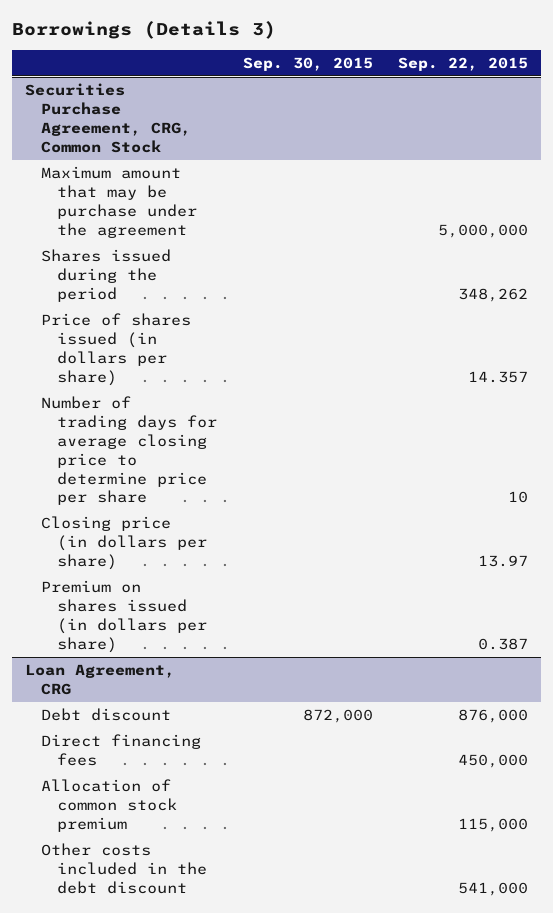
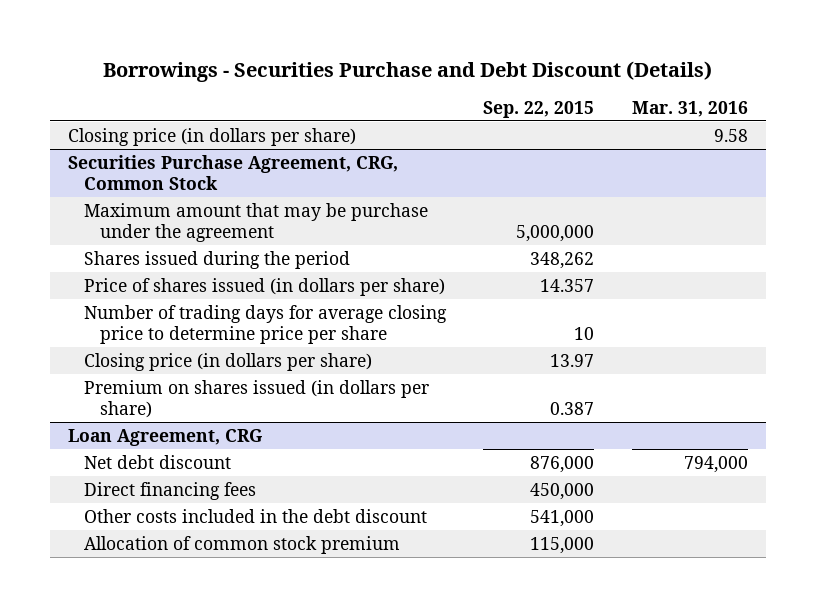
- Borrowings (Details 3)
+ Borrowings - Securities Purchase and Debt Discount (Details)
- | Sep. 30, 2015 | Sep. 22, 2015
+ | Sep. 22, 2015 | Mar. 31, 2016
+ Closing price (in dollars per share) | | 9.58
@ Loan Agreement, CRG
- Debt discount | 872,000 | 876,000
+ Net debt discount | 876,000 | 794,000
moved down: Allocation of common stock premium | 115,000 |

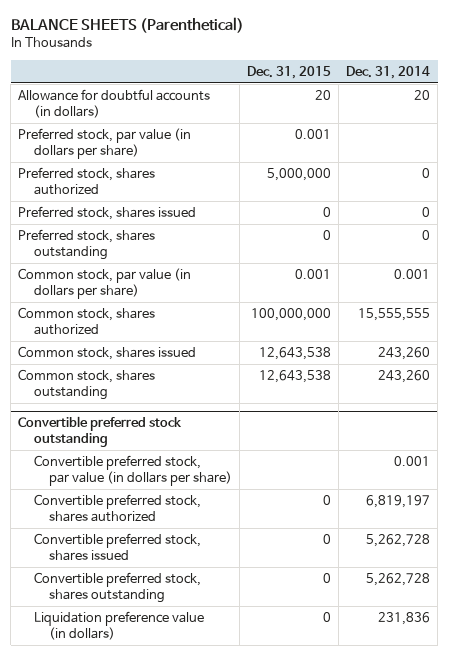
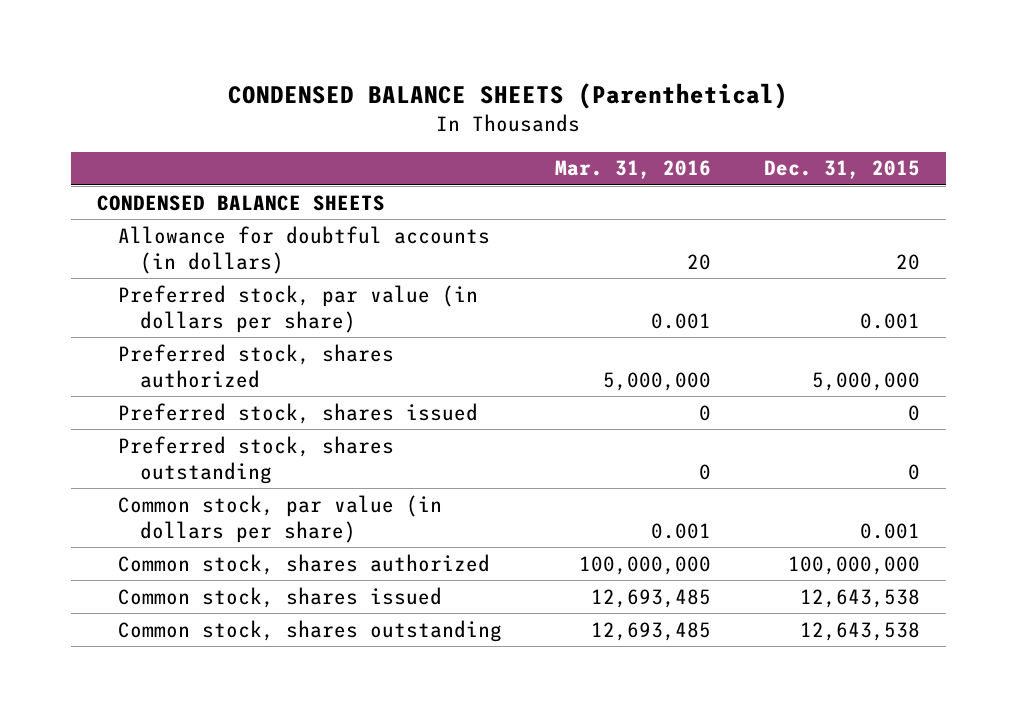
- BALANCE SHEETS (Parenthetical)
+ CONDENSED BALANCE SHEETS (Parenthetical)
- | Dec. 31, 2015 | Dec. 31, 2014
+ | Mar. 31, 2016 | Dec. 31, 2015
+ CONDENSED BALANCE SHEETS
- Convertible preferred stock outstanding
- Convertible preferred stock, par value (in dollars per share) | | 0.001
- Convertible preferred stock, shares authorized | 0 | 6,819,197
- Convertible preferred stock, shares issued | 0 | 5,262,728
- Convertible preferred stock, shares outstanding | 0 | 5,262,728
- Liquidation preference value (in dollars) | 0 | 231,836

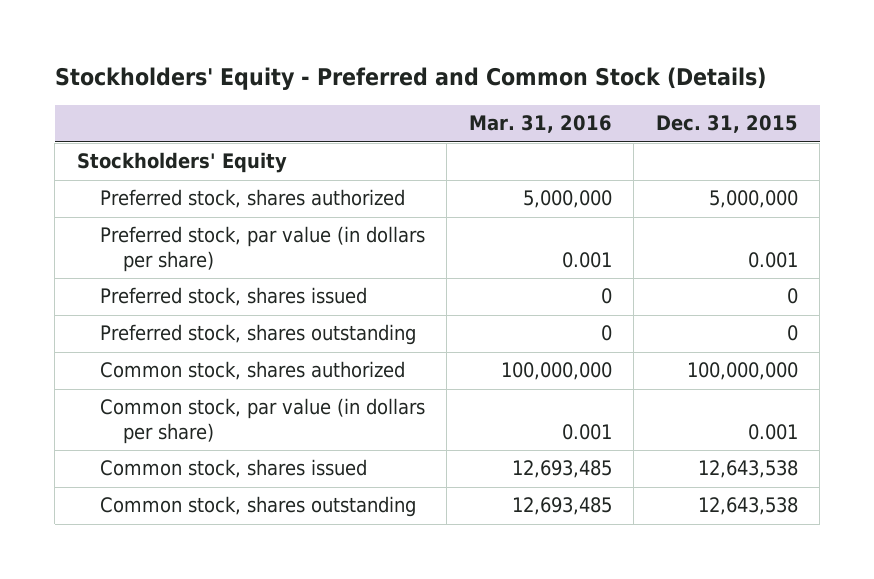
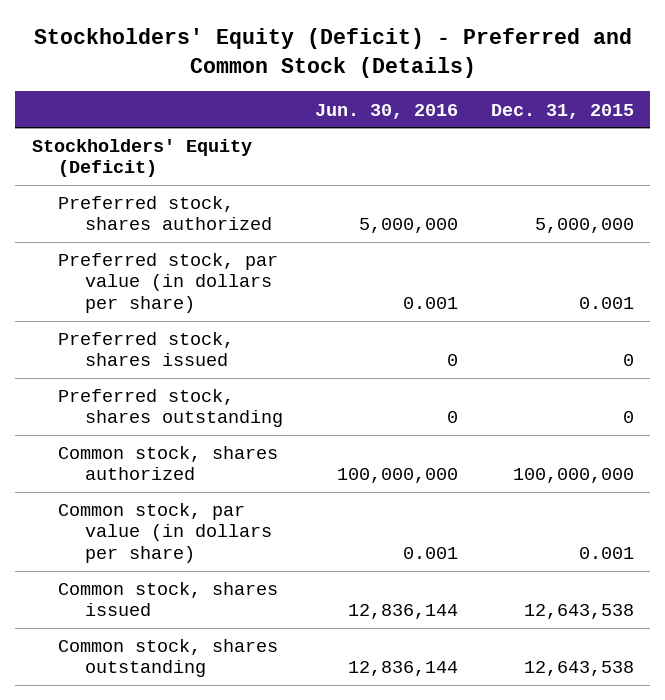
- Stockholders' Equity - Preferred and Common Stock (Details)
+ Stockholders' Equity (Deficit) - Preferred and Common Stock (Details)
- | Mar. 31, 2016 | Dec. 31, 2015
+ | Jun. 30, 2016 | Dec. 31, 2015
- Stockholders' Equity
+ Stockholders' Equity (Deficit)

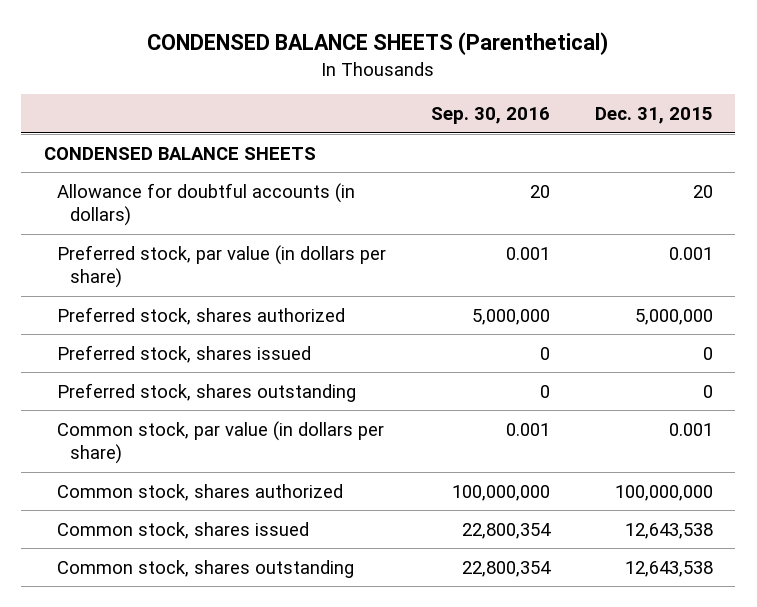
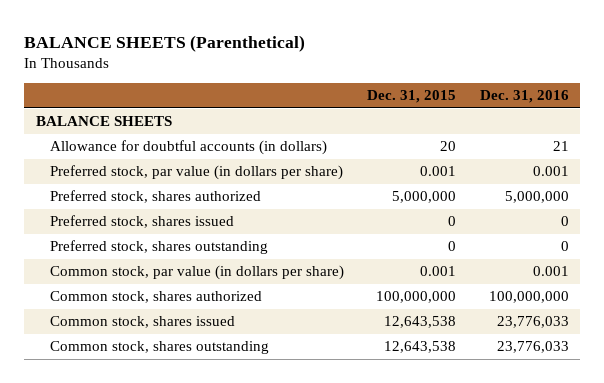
- CONDENSED BALANCE SHEETS (Parenthetical)
+ BALANCE SHEETS (Parenthetical)
- | Sep. 30, 2016 | Dec. 31, 2015
+ | Dec. 31, 2015 | Dec. 31, 2016
- CONDENSED BALANCE SHEETS
+ BALANCE SHEETS

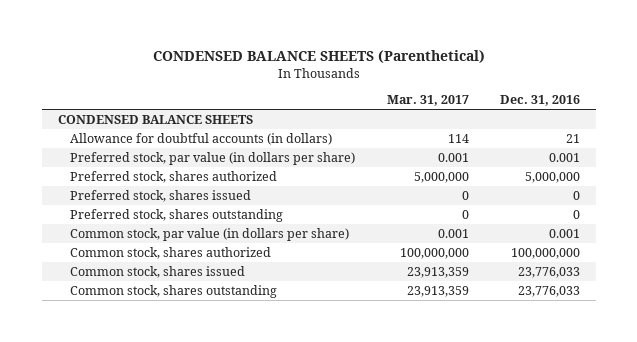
- BALANCE SHEETS (Parenthetical)
+ CONDENSED BALANCE SHEETS (Parenthetical)
- | Dec. 31, 2015 | Dec. 31, 2016
+ | Mar. 31, 2017 | Dec. 31, 2016
- BALANCE SHEETS
+ CONDENSED BALANCE SHEETS

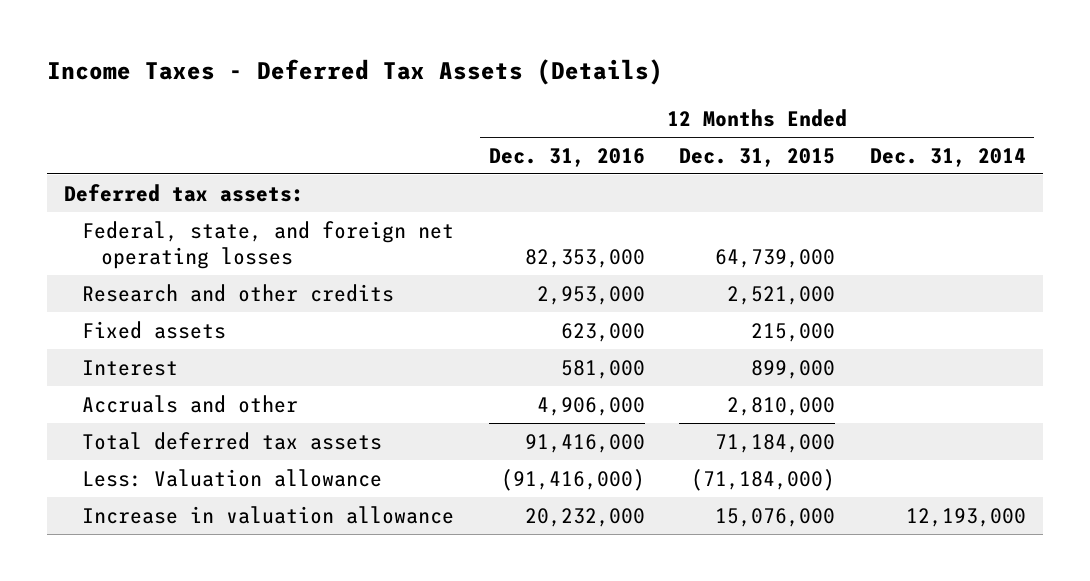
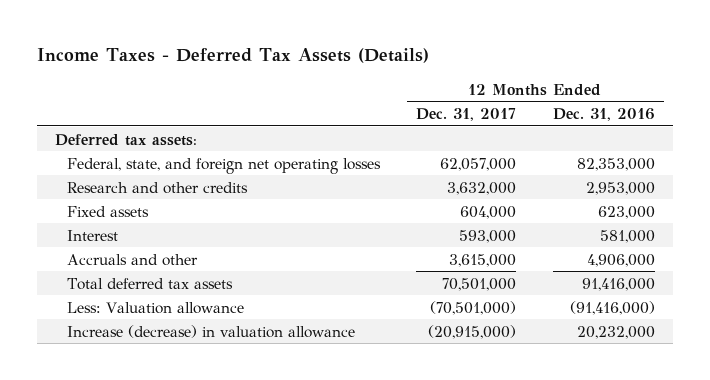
- | 12 Months Ended Dec. 31, 2016 | 12 Months Ended Dec. 31, 2015 | 12 Months Ended Dec. 31, 2014
+ | 12 Months Ended Dec. 31, 2017 | 12 Months Ended Dec. 31, 2016
- Increase in valuation allowance | 20,232,000 | 15,076,000 | 12,193,000
+ Increase (decrease) in valuation allowance | (20,915,000) | 20,232,000

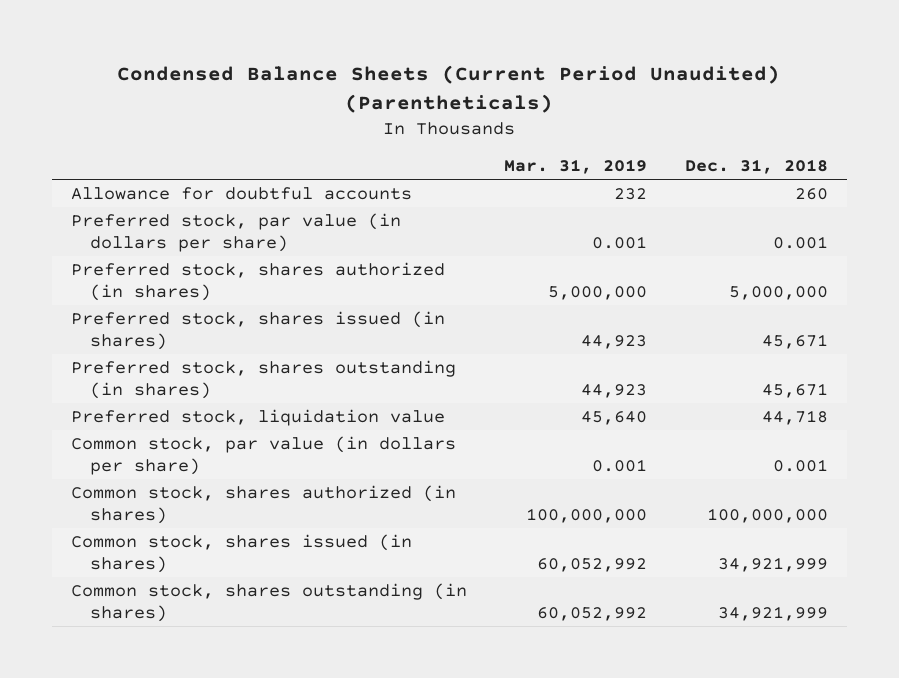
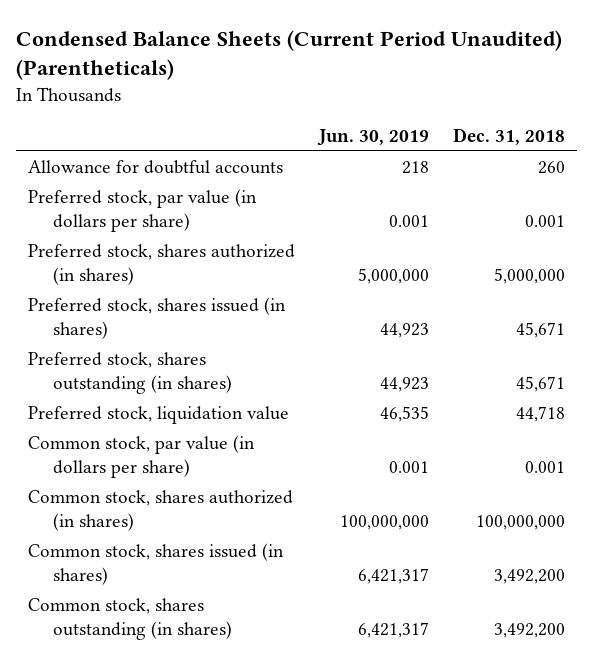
- | Mar. 31, 2019 | Dec. 31, 2018
+ | Jun. 30, 2019 | Dec. 31, 2018
- Common stock, shares issued (in shares) | 60,052,992 | 34,921,999
- Common stock, shares outstanding (in shares) | 60,052,992 | 34,921,999
+ Common stock, shares issued (in shares) | 6,421,317 | 3,492,200
+ Common stock, shares outstanding (in shares) | 6,421,317 | 3,492,200

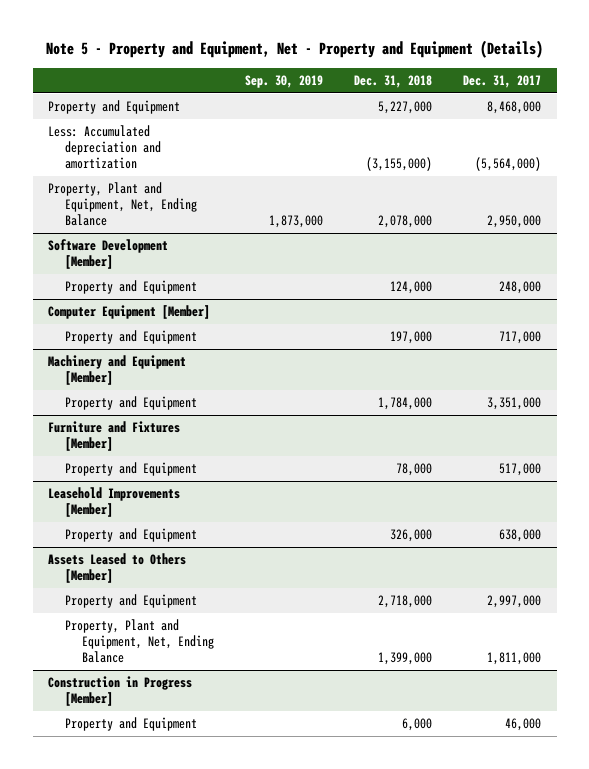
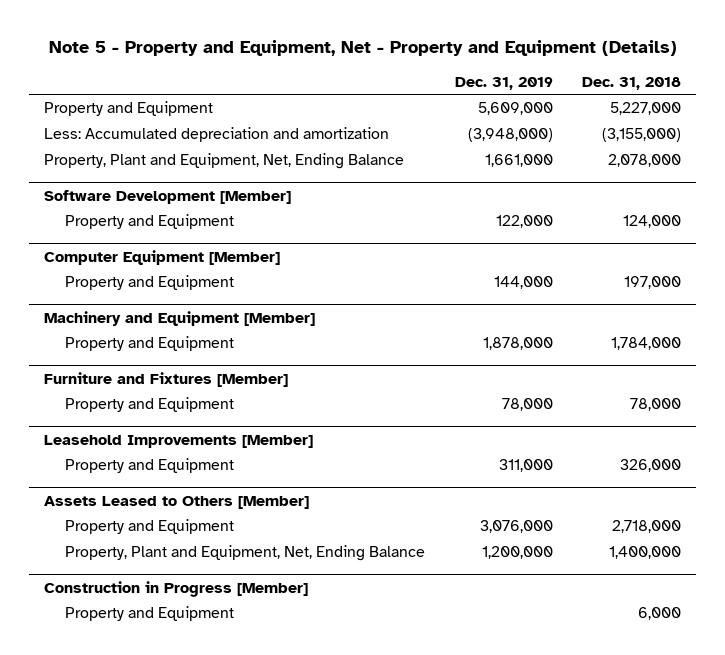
- | Sep. 30, 2019 | Dec. 31, 2018 | Dec. 31, 2017
+ | Dec. 31, 2019 | Dec. 31, 2018
@ Assets Leased to Others [Member]
- Property, Plant and Equipment, Net, Ending Balance | | 1,399,000 | 1,811,000
+ Property, Plant and Equipment, Net, Ending Balance | 1,200,000 | 1,400,000

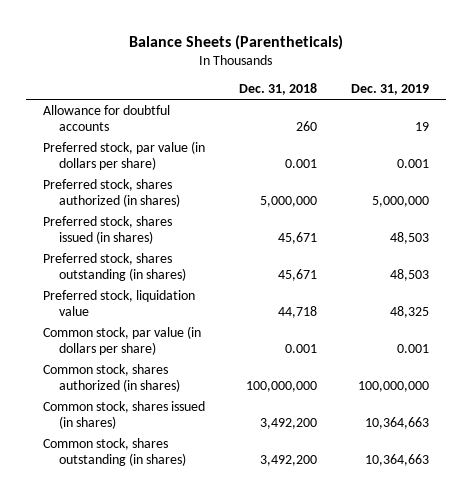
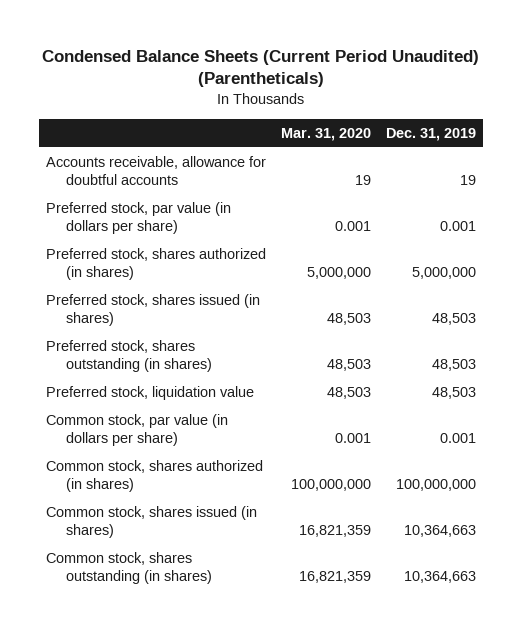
- Balance Sheets (Parentheticals)
+ Condensed Balance Sheets (Current Period Unaudited) (Parentheticals)
- | Dec. 31, 2018 | Dec. 31, 2019
+ | Mar. 31, 2020 | Dec. 31, 2019
- Allowance for doubtful accounts | 260 | 19
+ Accounts receivable, allowance for doubtful accounts | 19 | 19
- Preferred stock, liquidation value | 44,718 | 48,325
+ Preferred stock, liquidation value | 48,503 | 48,503

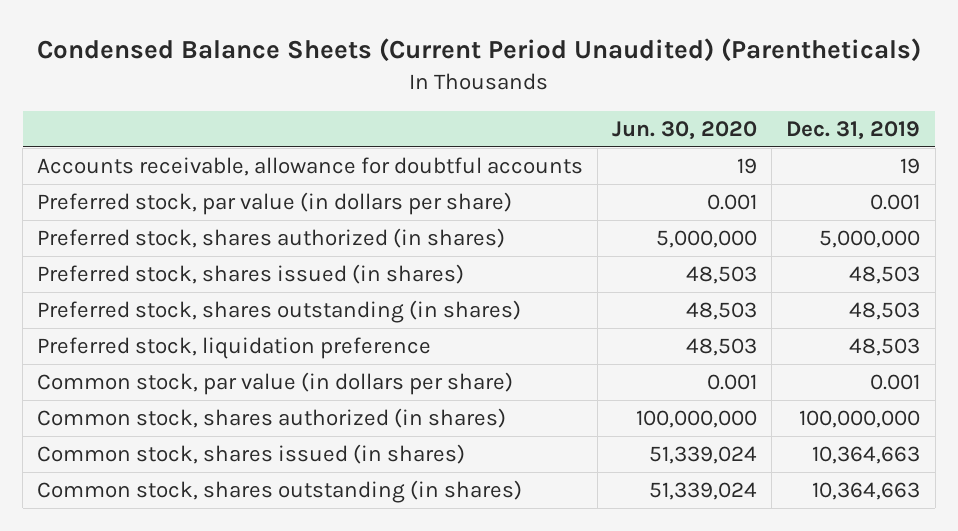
- | Mar. 31, 2020 | Dec. 31, 2019
+ | Jun. 30, 2020 | Dec. 31, 2019
- Preferred stock, liquidation value | 48,503 | 48,503
+ Preferred stock, liquidation preference | 48,503 | 48,503

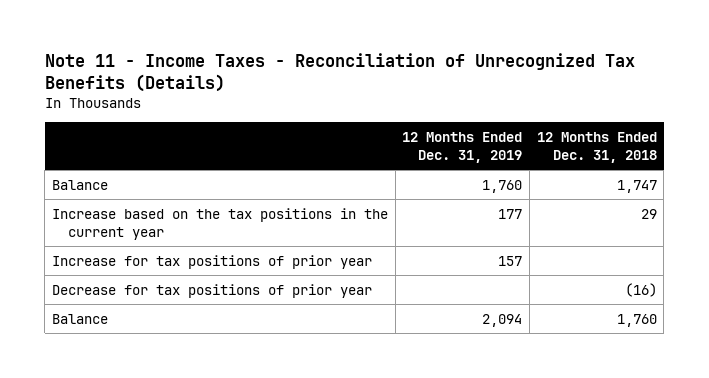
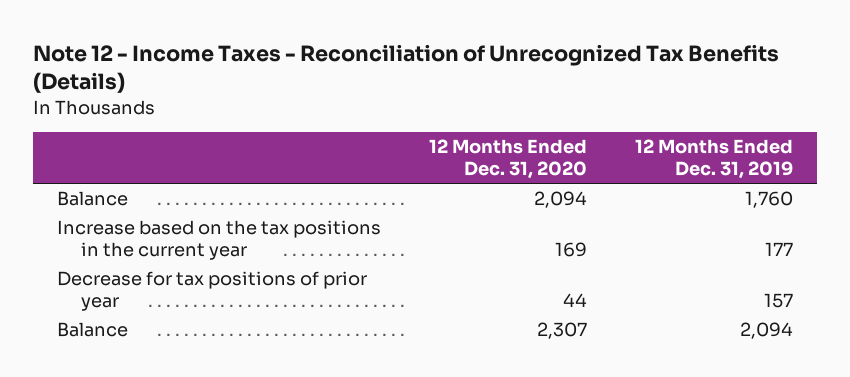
- Note 11 - Income Taxes - Reconciliation of Unrecognized Tax Benefits (Details)
+ Note 12 - Income Taxes - Reconciliation of Unrecognized Tax Benefits (Details)
- | 12 Months Ended Dec. 31, 2019 | 12 Months Ended Dec. 31, 2018
+ | 12 Months Ended Dec. 31, 2020 | 12 Months Ended Dec. 31, 2019
- Increase for tax positions of prior year | 157 |
- Decrease for tax positions of prior year | | (16)
+ Decrease for tax positions of prior year | 44 | 157

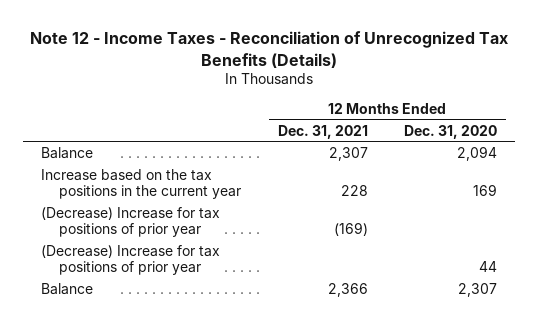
- | 12 Months Ended Dec. 31, 2020 | 12 Months Ended Dec. 31, 2019
+ | 12 Months Ended Dec. 31, 2021 | 12 Months Ended Dec. 31, 2020
- Decrease for tax positions of prior year | 44 | 157
+ (Decrease) Increase for tax positions of prior year | (169) |
+ (Decrease) Increase for tax positions of prior year | | 44

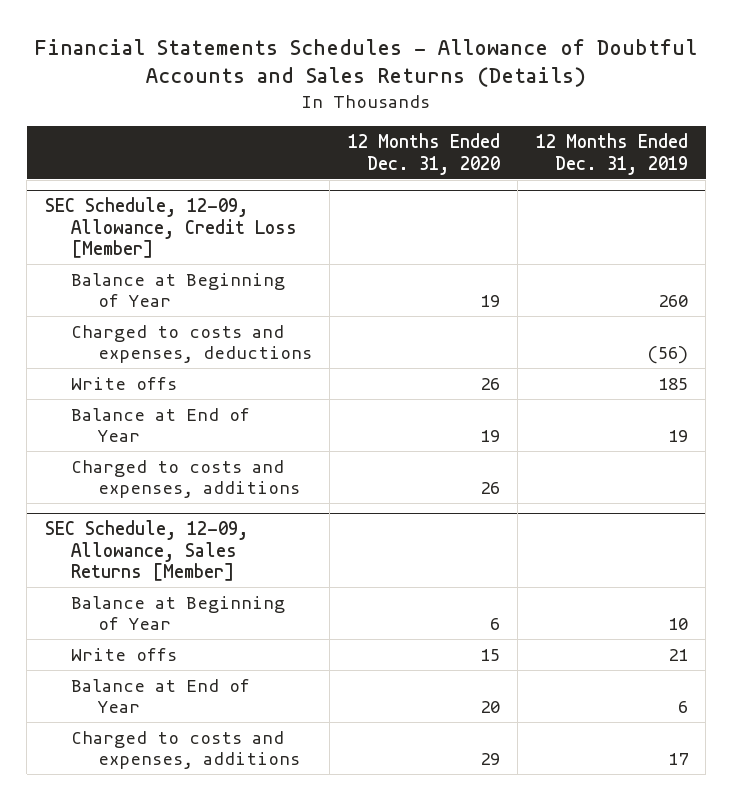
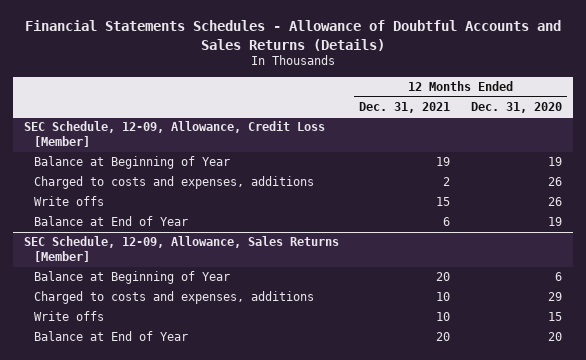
- | 12 Months Ended Dec. 31, 2020 | 12 Months Ended Dec. 31, 2019
+ | 12 Months Ended Dec. 31, 2021 | 12 Months Ended Dec. 31, 2020
@ SEC Schedule, 12-09, Allowance, Credit Loss [Member]
- Charged to costs and expenses, deductions | | (56)
moved up: Charged to costs and expenses, additions | 2 | 26
@ SEC Schedule, 12-09, Allowance, Sales Returns [Member]
moved up: Charged to costs and expenses, additions | 10 | 29

